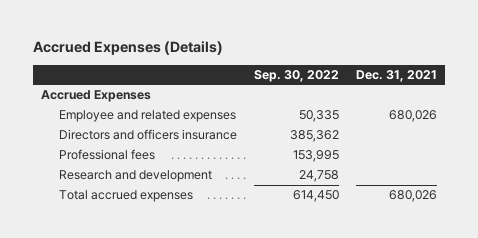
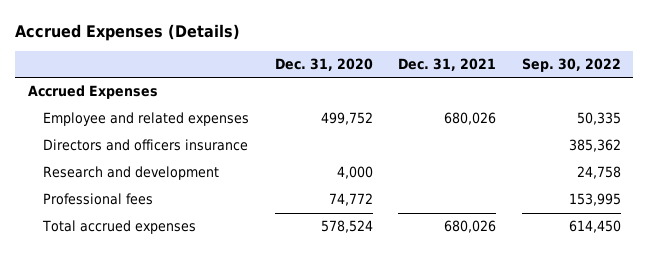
- | Sep. 30, 2022 | Dec. 31, 2021
+ | Dec. 31, 2020 | Dec. 31, 2021 | Sep. 30, 2022
moved down: Professional fees | 74,772 | | 153,995

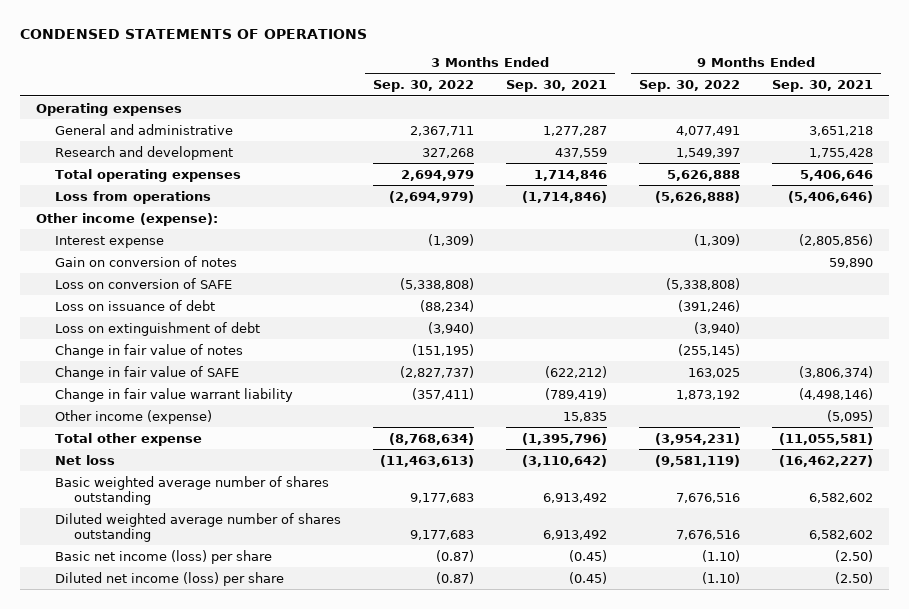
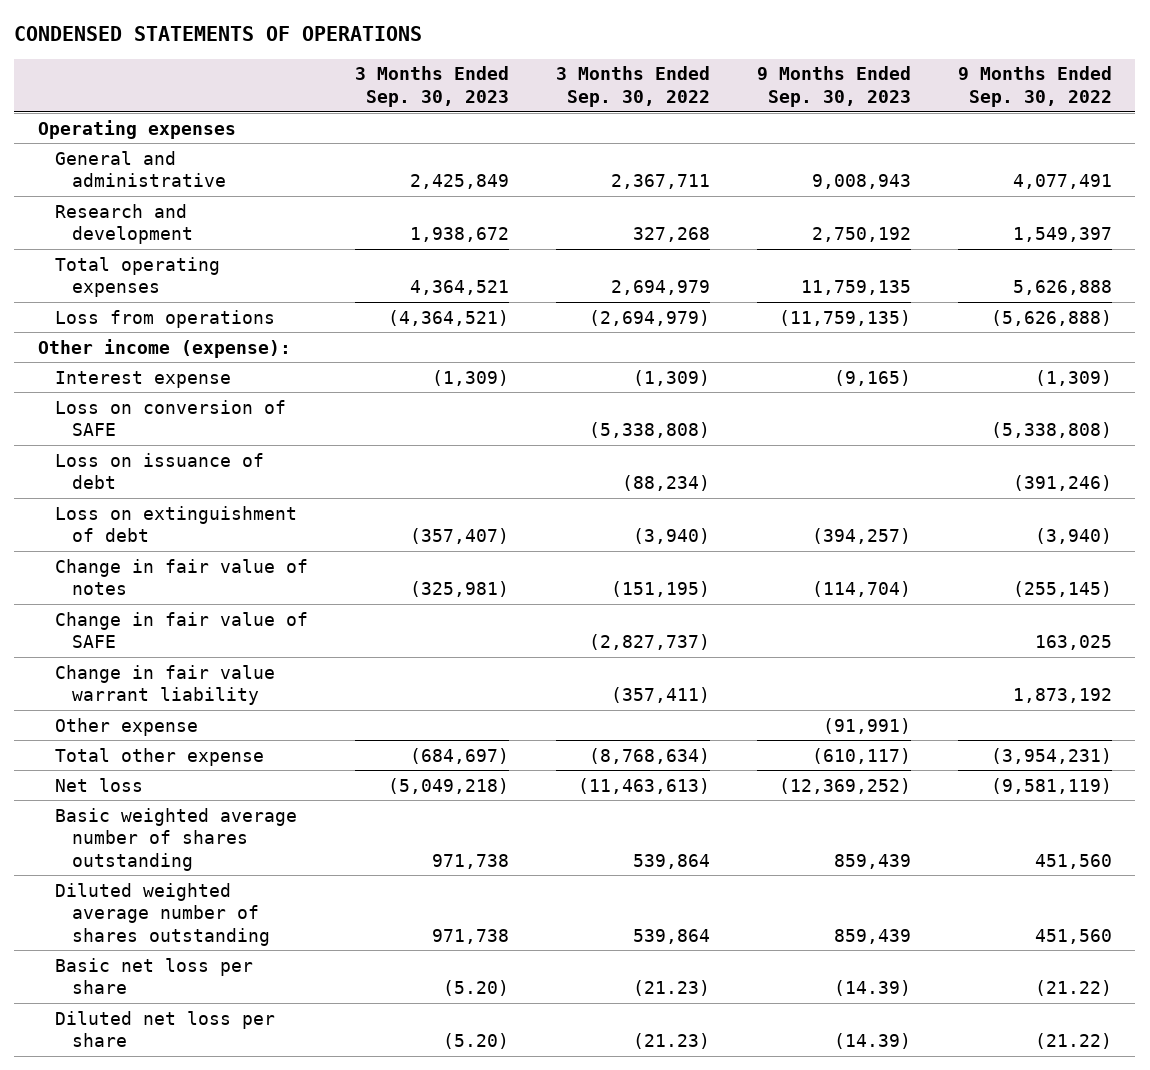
- | 3 Months Ended Sep. 30, 2022 | 3 Months Ended Sep. 30, 2021 | 9 Months Ended Sep. 30, 2022 | 9 Months Ended Sep. 30, 2021
+ | 3 Months Ended Sep. 30, 2023 | 3 Months Ended Sep. 30, 2022 | 9 Months Ended Sep. 30, 2023 | 9 Months Ended Sep. 30, 2022
- Gain on conversion of notes | | | | 59,890
- Other income (expense) | | 15,835 | | (5,095)
+ Other expense | | | (91,991) |
- Basic weighted average number of shares outstanding | 9,177,683 | 6,913,492 | 7,676,516 | 6,582,602
- Diluted weighted average number of shares outstanding | 9,177,683 | 6,913,492 | 7,676,516 | 6,582,602
- Basic net income (loss) per share | (0.87) | (0.45) | (1.10) | (2.50)
- Diluted net income (loss) per share | (0.87) | (0.45) | (1.10) | (2.50)
+ Basic weighted average number of shares outstanding | 971,738 | 539,864 | 859,439 | 451,560
+ Diluted weighted average number of shares outstanding | 971,738 | 539,864 | 859,439 | 451,560
+ Basic net loss per share | (5.20) | (21.23) | (14.39) | (21.22)
+ Diluted net loss per share | (5.20) | (21.23) | (14.39) | (21.22)

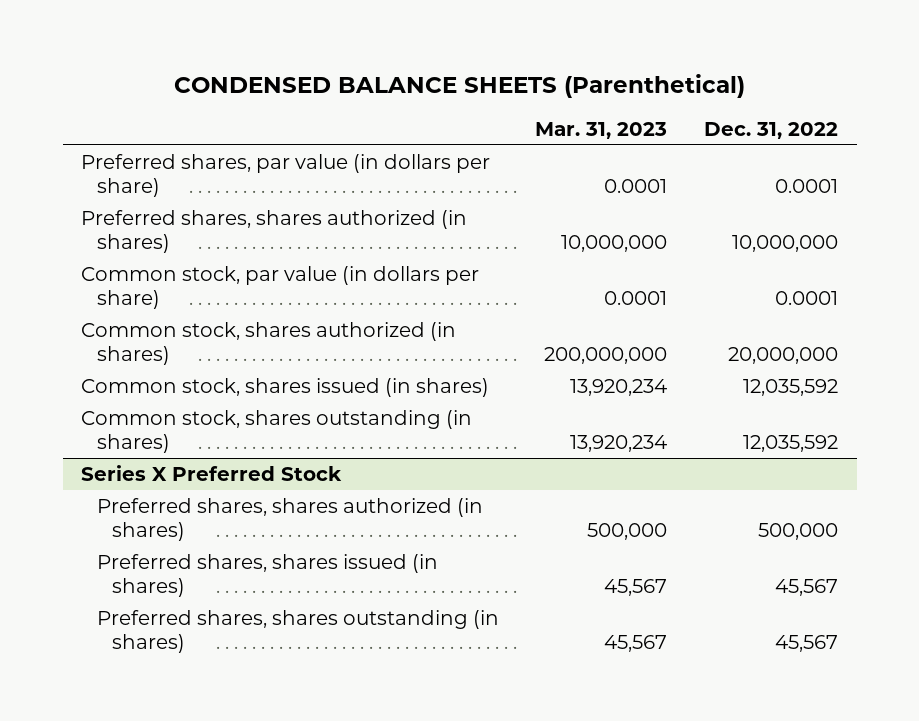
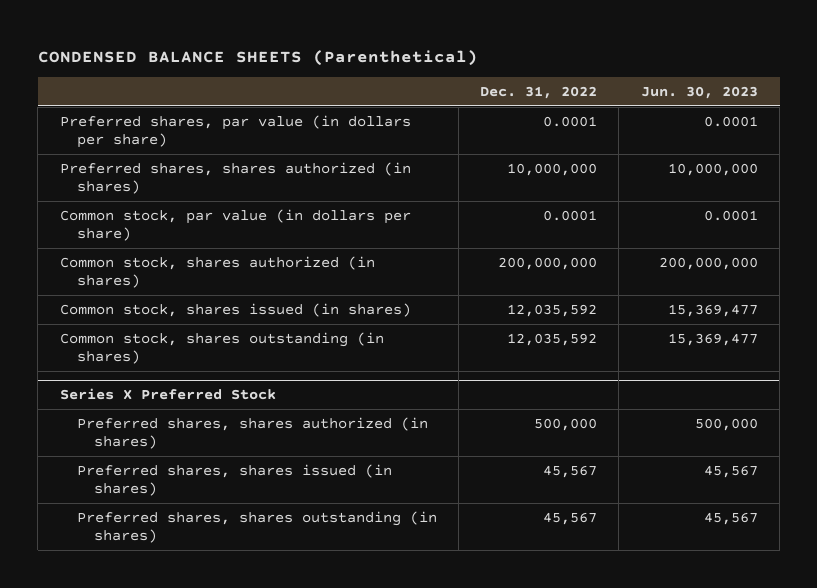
- | Mar. 31, 2023 | Dec. 31, 2022
+ | Dec. 31, 2022 | Jun. 30, 2023
- Common stock, shares authorized (in shares) | 200,000,000 | 20,000,000
+ Common stock, shares authorized (in shares) | 200,000,000 | 200,000,000

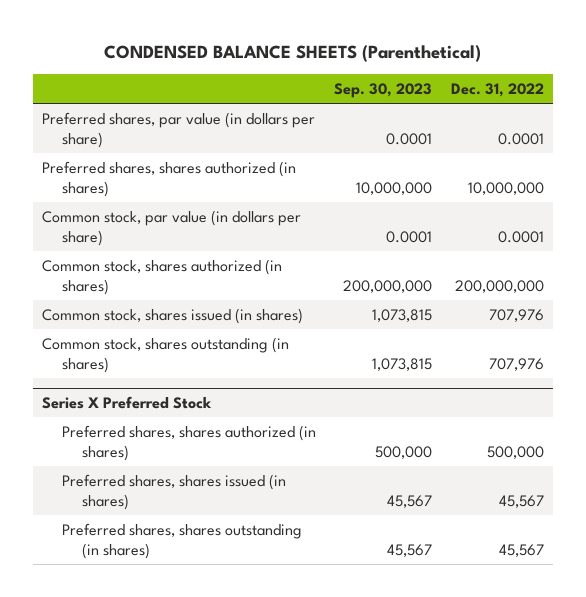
- | Dec. 31, 2022 | Jun. 30, 2023
+ | Sep. 30, 2023 | Dec. 31, 2022
- Common stock, shares issued (in shares) | 12,035,592 | 15,369,477
- Common stock, shares outstanding (in shares) | 12,035,592 | 15,369,477
+ Common stock, shares issued (in shares) | 1,073,815 | 707,976
+ Common stock, shares outstanding (in shares) | 1,073,815 | 707,976

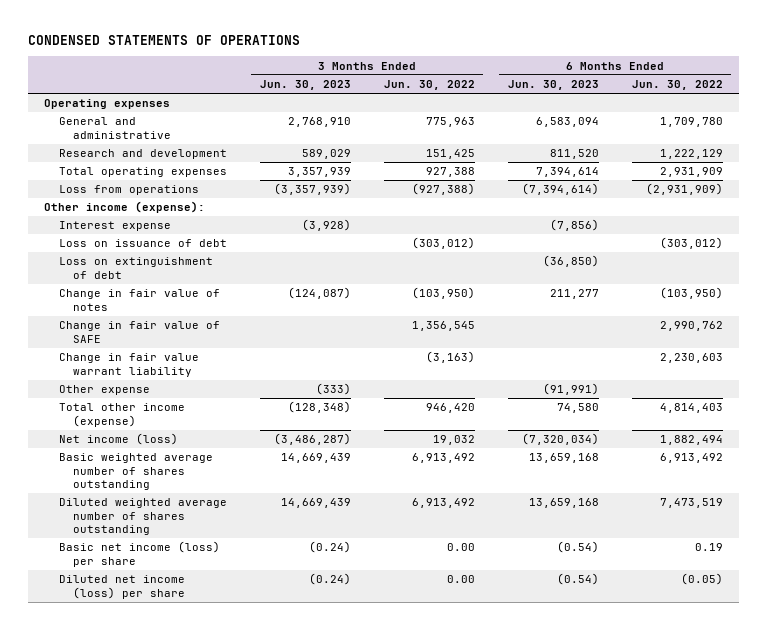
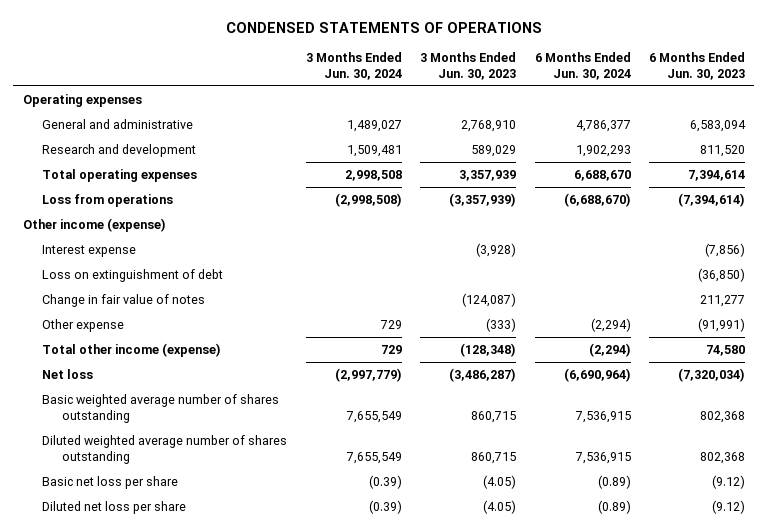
- | 3 Months Ended Jun. 30, 2023 | 3 Months Ended Jun. 30, 2022 | 6 Months Ended Jun. 30, 2023 | 6 Months Ended Jun. 30, 2022
+ | 3 Months Ended Jun. 30, 2024 | 3 Months Ended Jun. 30, 2023 | 6 Months Ended Jun. 30, 2024 | 6 Months Ended Jun. 30, 2023
- Other income (expense):
+ Other income (expense)
- Loss on issuance of debt | | (303,012) | | (303,012)
- Change in fair value of SAFE | | 1,356,545 | | 2,990,762
- Change in fair value warrant liability | | (3,163) | | 2,230,603
- Net income (loss) | (3,486,287) | 19,032 | (7,320,034) | 1,882,494
- Basic weighted average number of shares outstanding | 14,669,439 | 6,913,492 | 13,659,168 | 6,913,492
- Diluted weighted average number of shares outstanding | 14,669,439 | 6,913,492 | 13,659,168 | 7,473,519
- Basic net income (loss) per share | (0.24) | 0.00 | (0.54) | 0.19
- Diluted net income (loss) per share | (0.24) | 0.00 | (0.54) | (0.05)
+ Net loss | (2,997,779) | (3,486,287) | (6,690,964) | (7,320,034)
+ Basic weighted average number of shares outstanding | 7,655,549 | 860,715 | 7,536,915 | 802,368
+ Diluted weighted average number of shares outstanding | 7,655,549 | 860,715 | 7,536,915 | 802,368
+ Basic net loss per share | (0.39) | (4.05) | (0.89) | (9.12)
+ Diluted net loss per share | (0.39) | (4.05) | (0.89) | (9.12)

